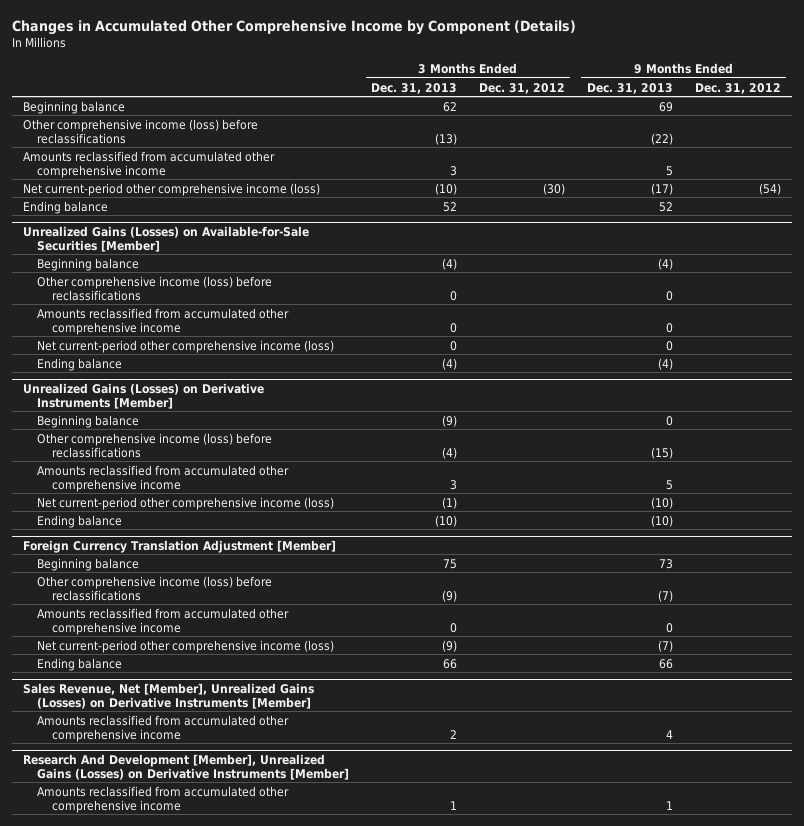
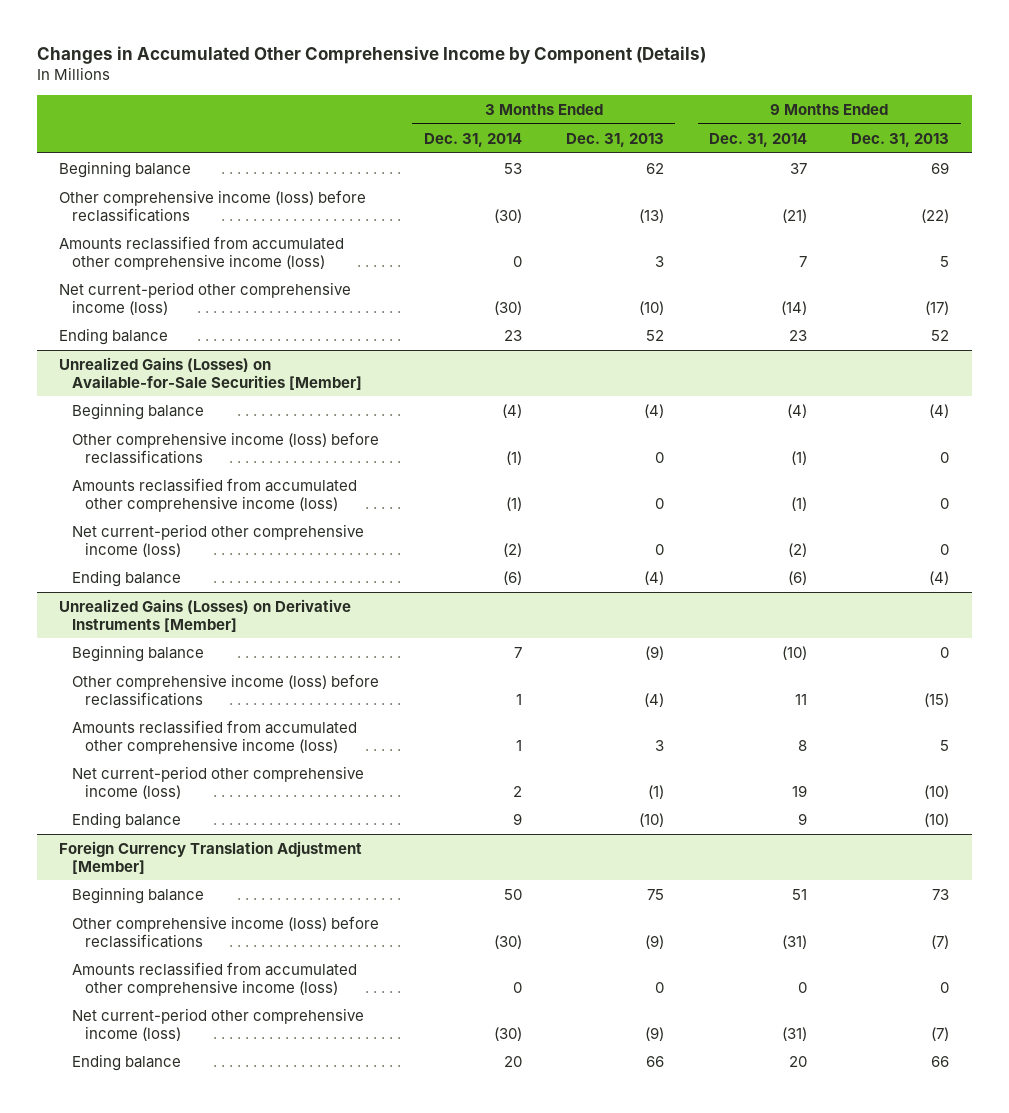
- | 3 Months Ended Dec. 31, 2013 | 3 Months Ended Dec. 31, 2012 | 9 Months Ended Dec. 31, 2013 | 9 Months Ended Dec. 31, 2012
+ | 3 Months Ended Dec. 31, 2014 | 3 Months Ended Dec. 31, 2013 | 9 Months Ended Dec. 31, 2014 | 9 Months Ended Dec. 31, 2013
- Amounts reclassified from accumulated other comprehensive income | 3 | | 5 |
+ Amounts reclassified from accumulated other comprehensive income (loss) | 0 | 3 | 7 | 5
@ Unrealized Gains (Losses) on Available-for-Sale Securities [Member]
- Amounts reclassified from accumulated other comprehensive income | 0 | | 0 |
+ Amounts reclassified from accumulated other comprehensive income (loss) | (1) | 0 | (1) | 0
@ Unrealized Gains (Losses) on Derivative Instruments [Member]
- Amounts reclassified from accumulated other comprehensive income | 3 | | 5 |
+ Amounts reclassified from accumulated other comprehensive income (loss) | 1 | 3 | 8 | 5
@ Foreign Currency Translation Adjustment [Member]
- Amounts reclassified from accumulated other comprehensive income | 0 | | 0 |
+ Amounts reclassified from accumulated other comprehensive income (loss) | 0 | 0 | 0 | 0
- Sales Revenue, Net [Member], Unrealized Gains (Losses) on Derivative Instruments [Member]
- Amounts reclassified from accumulated other comprehensive income | 2 | | 4 |
- Research And Development [Member], Unrealized Gains (Losses) on Derivative Instruments [Member]
- Amounts reclassified from accumulated other comprehensive income | 1 | | 1 |

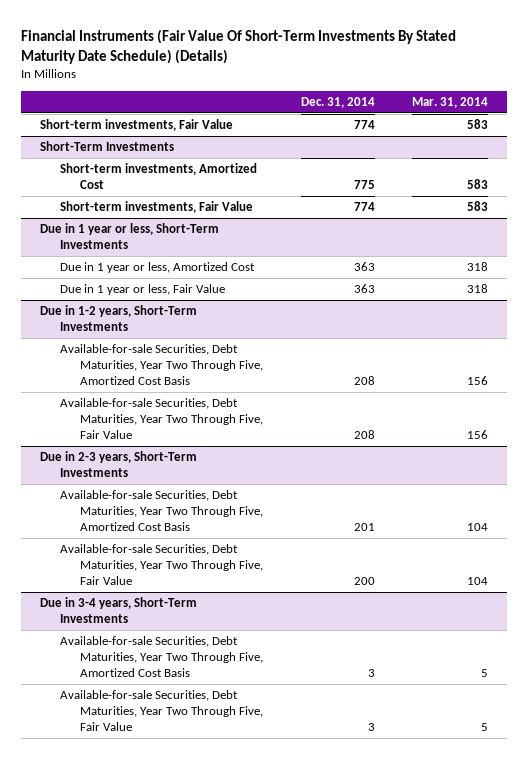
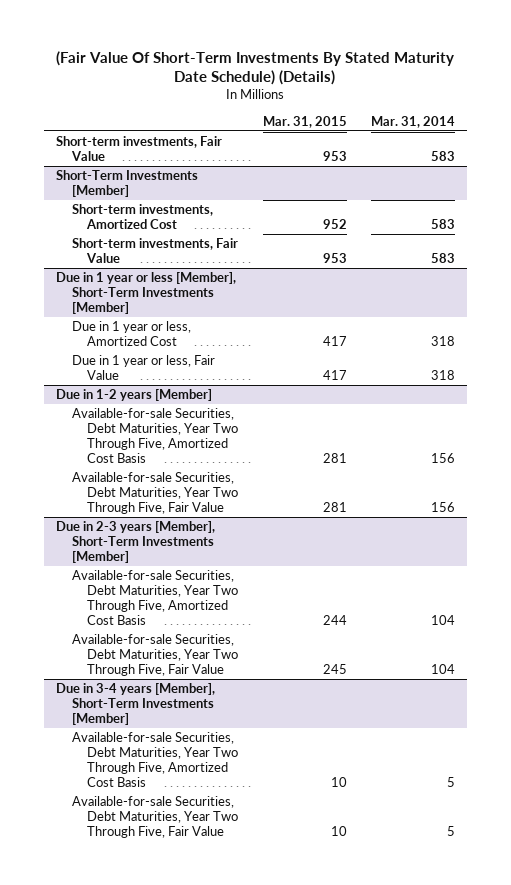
- Financial Instruments (Fair Value Of Short-Term Investments By Stated Maturity Date Schedule) (Details)
+ (Fair Value Of Short-Term Investments By Stated Maturity Date Schedule) (Details)
- | Dec. 31, 2014 | Mar. 31, 2014
+ | Mar. 31, 2015 | Mar. 31, 2014
- Short-Term Investments
+ Short-Term Investments [Member]
- Due in 1 year or less, Short-Term Investments
+ Due in 1 year or less [Member], Short-Term Investments [Member]
- Due in 1-2 years, Short-Term Investments
+ Due in 1-2 years [Member]
- Due in 2-3 years, Short-Term Investments
+ Due in 2-3 years [Member], Short-Term Investments [Member]
- Due in 3-4 years, Short-Term Investments
+ Due in 3-4 years [Member], Short-Term Investments [Member]

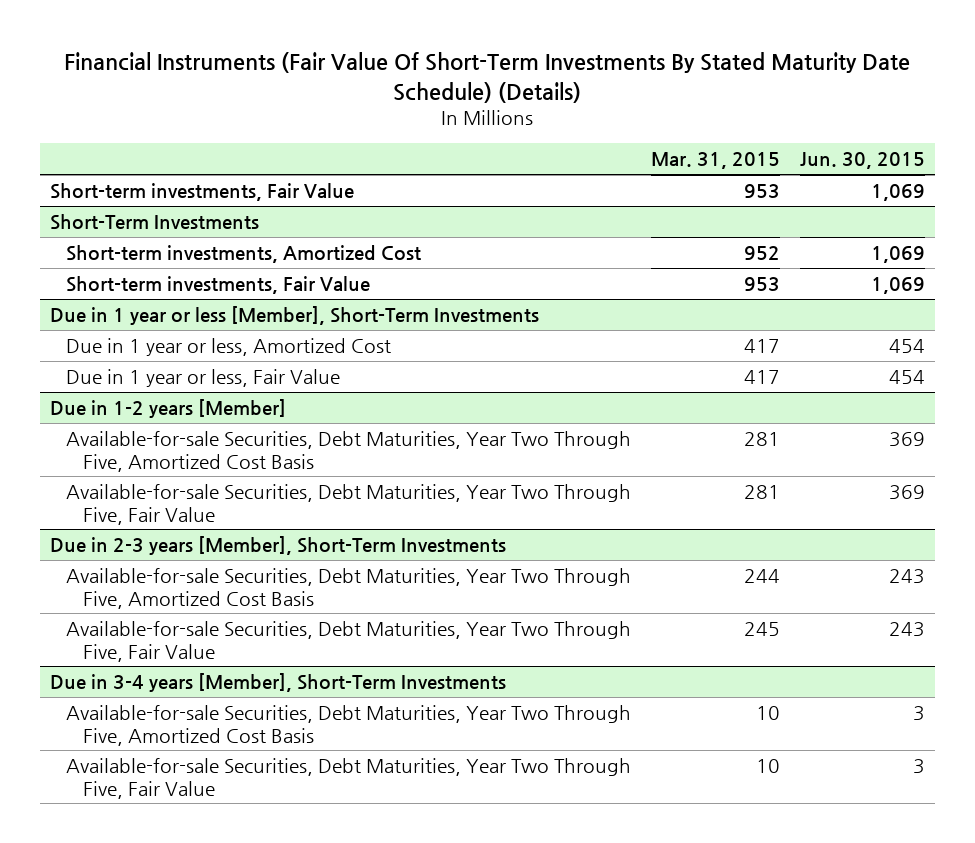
- (Fair Value Of Short-Term Investments By Stated Maturity Date Schedule) (Details)
+ Financial Instruments (Fair Value Of Short-Term Investments By Stated Maturity Date Schedule) (Details)
- | Mar. 31, 2015 | Mar. 31, 2014
+ | Mar. 31, 2015 | Jun. 30, 2015
- Short-Term Investments [Member]
+ Short-Term Investments
- Due in 1 year or less [Member], Short-Term Investments [Member]
+ Due in 1 year or less [Member], Short-Term Investments
- Due in 2-3 years [Member], Short-Term Investments [Member]
+ Due in 2-3 years [Member], Short-Term Investments
- Due in 3-4 years [Member], Short-Term Investments [Member]
+ Due in 3-4 years [Member], Short-Term Investments

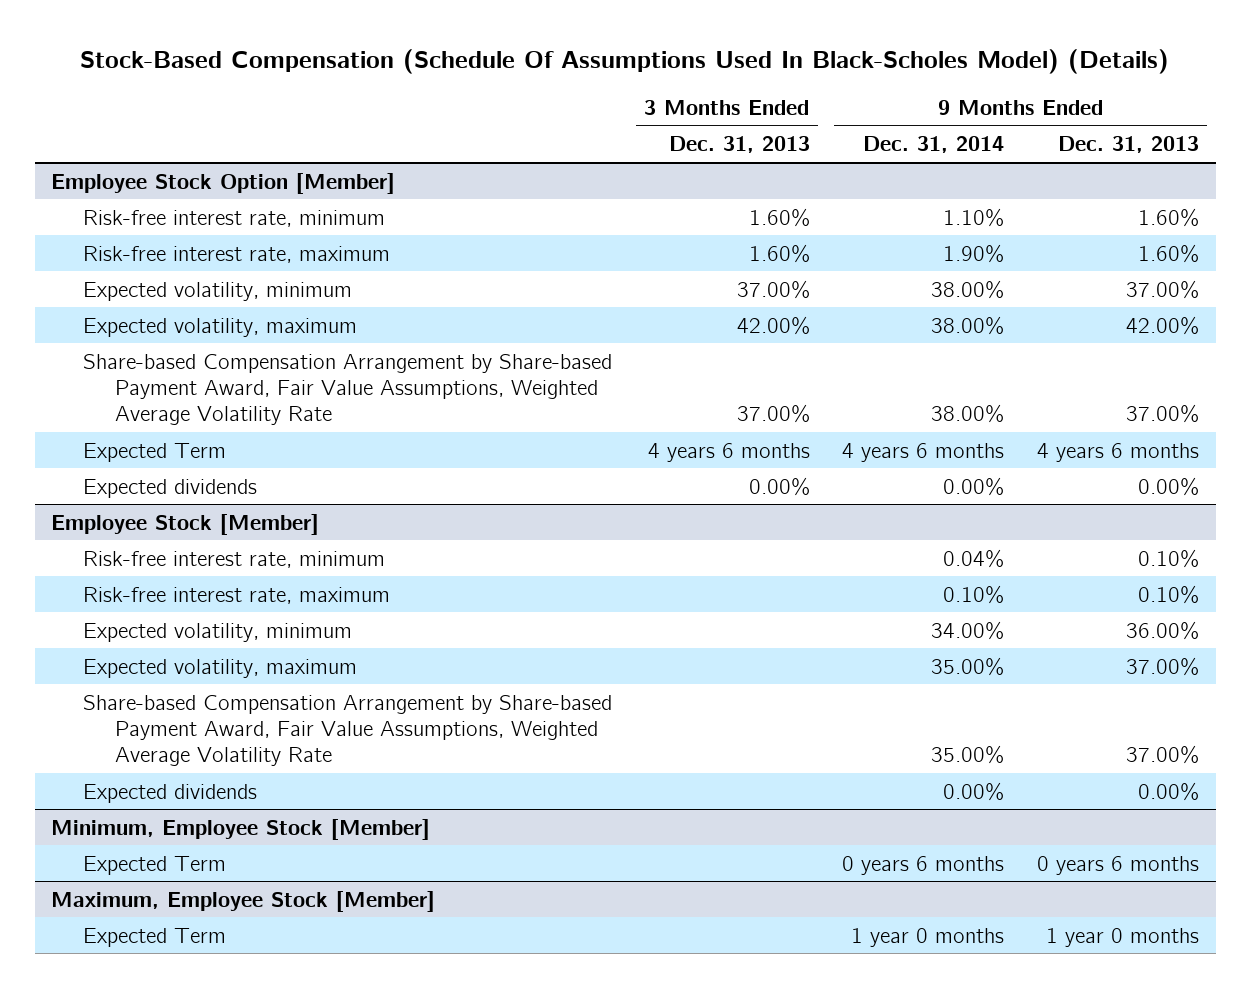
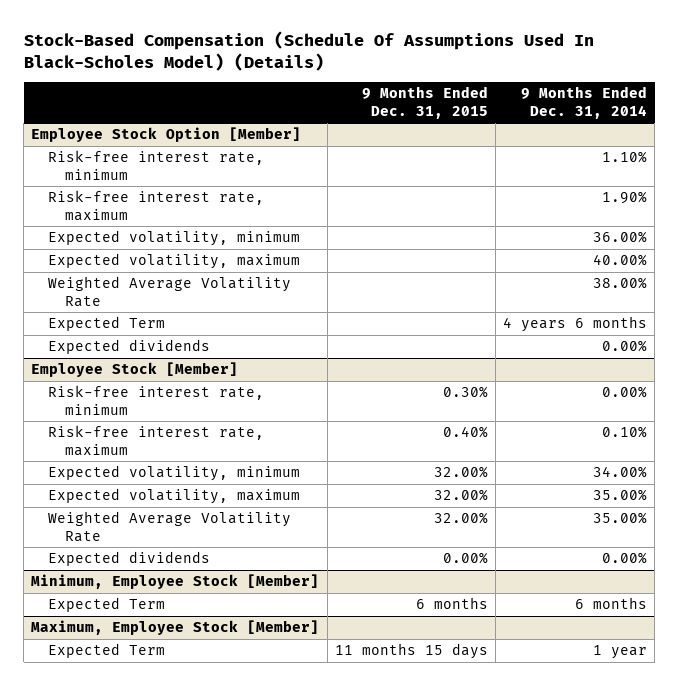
- | 3 Months Ended Dec. 31, 2013 | 9 Months Ended Dec. 31, 2014 | 9 Months Ended Dec. 31, 2013
+ | 9 Months Ended Dec. 31, 2015 | 9 Months Ended Dec. 31, 2014
@ Employee Stock Option [Member]
- Expected volatility, minimum | 37.00% | 38.00% | 37.00%
- Expected volatility, maximum | 42.00% | 38.00% | 42.00%
- Share-based Compensation Arrangement by Share-based Payment Award, Fair Value Assumptions, Weighted Average Volatility Rate | 37.00% | 38.00% | 37.00%
+ Expected volatility, minimum | | 36.00%
+ Expected volatility, maximum | | 40.00%
+ Weighted Average Volatility Rate | | 38.00%
@ Employee Stock [Member]
- Risk-free interest rate, minimum | | 0.04% | 0.10%
+ Risk-free interest rate, minimum | 0.30% | 0.00%
- Share-based Compensation Arrangement by Share-based Payment Award, Fair Value Assumptions, Weighted Average Volatility Rate | | 35.00% | 37.00%
+ Weighted Average Volatility Rate | 32.00% | 35.00%
@ Minimum, Employee Stock [Member]
- Expected Term | | 0 years 6 months | 0 years 6 months
+ Expected Term | 6 months | 6 months
@ Maximum, Employee Stock [Member]
- Expected Term | | 1 year 0 months | 1 year 0 months
+ Expected Term | 11 months 15 days | 1 year

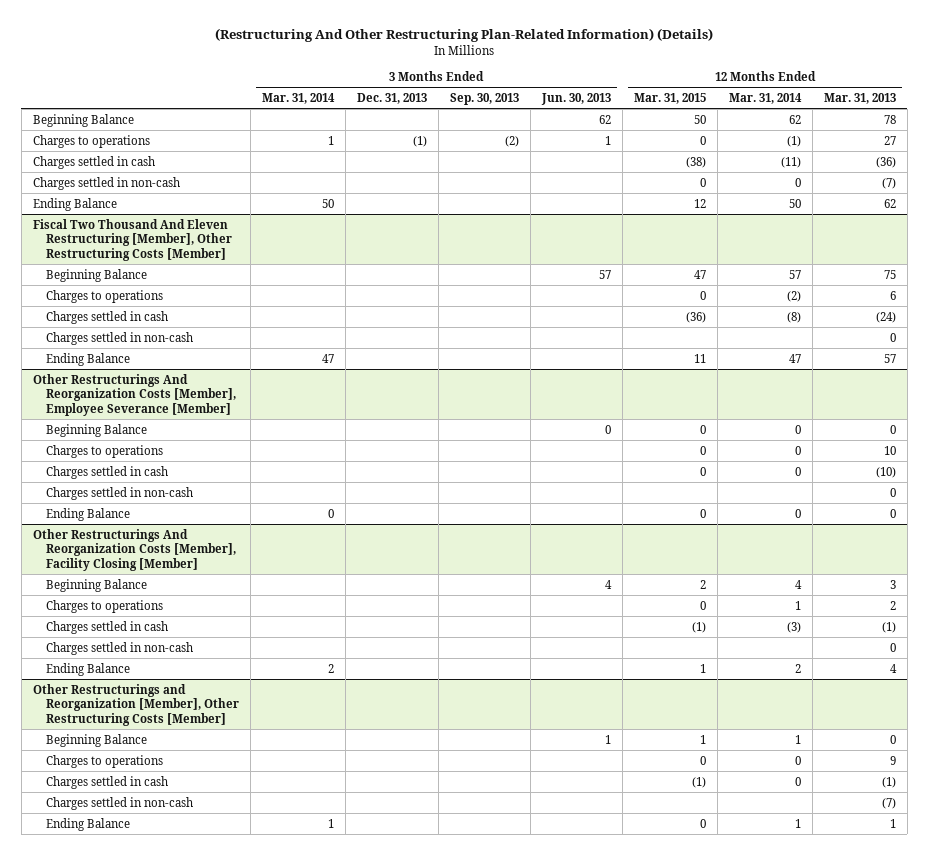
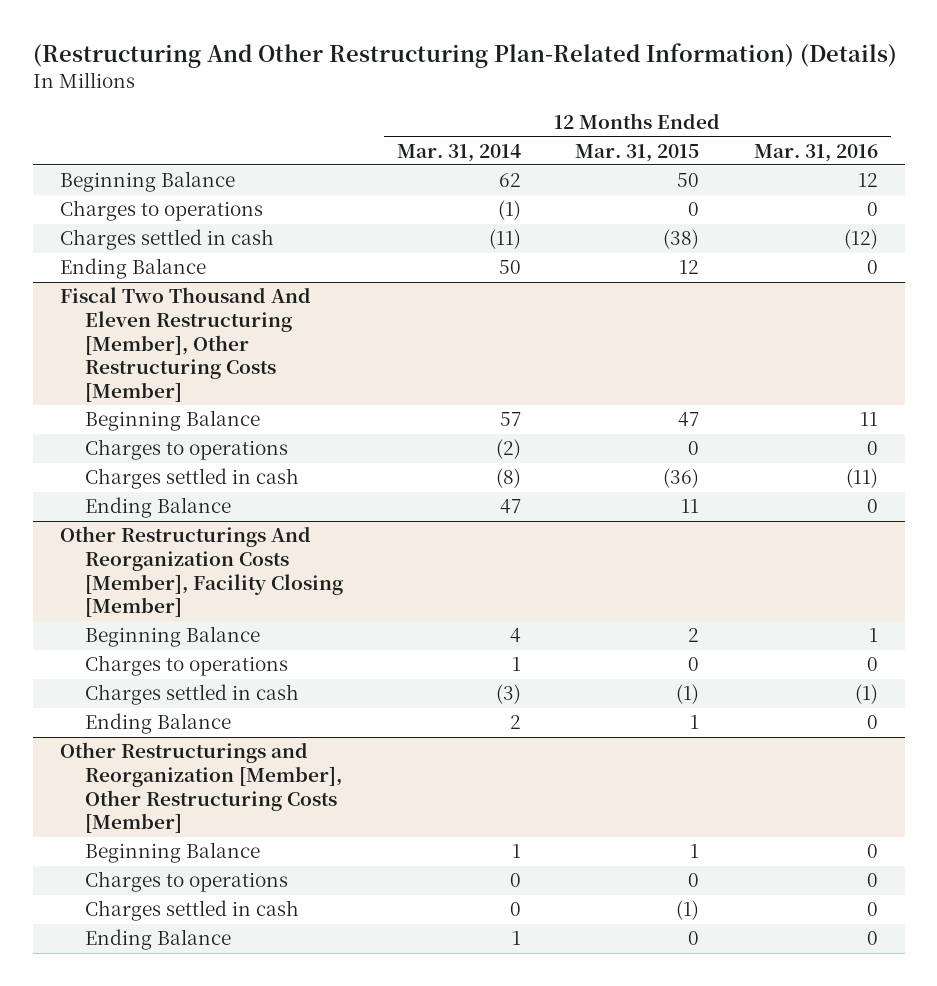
- | 3 Months Ended Mar. 31, 2014 | 3 Months Ended Dec. 31, 2013 | 3 Months Ended Sep. 30, 2013 | 3 Months Ended Jun. 30, 2013 | 12 Months Ended Mar. 31, 2015 | 12 Months Ended Mar. 31, 2014 | 12 Months Ended Mar. 31, 2013
+ | 12 Months Ended Mar. 31, 2014 | 12 Months Ended Mar. 31, 2015 | 12 Months Ended Mar. 31, 2016
- Charges settled in non-cash | | | | | 0 | 0 | (7)
@ Fiscal Two Thousand And Eleven Restructuring [Member], Other Restructuring Costs [Member]
- Charges settled in non-cash | | | | | | | 0
- Other Restructurings And Reorganization Costs [Member], Employee Severance [Member]
- Beginning Balance | | | | 0 | 0 | 0 | 0
- Charges to operations | | | | | 0 | 0 | 10
- Charges settled in cash | | | | | 0 | 0 | (10)
- Charges settled in non-cash | | | | | | | 0
- Ending Balance | 0 | | | | 0 | 0 | 0
@ Other Restructurings And Reorganization Costs [Member], Facility Closing [Member]
- Charges settled in non-cash | | | | | | | 0
@ Other Restructurings and Reorganization [Member], Other Restructuring Costs [Member]
- Charges settled in non-cash | | | | | | | (7)

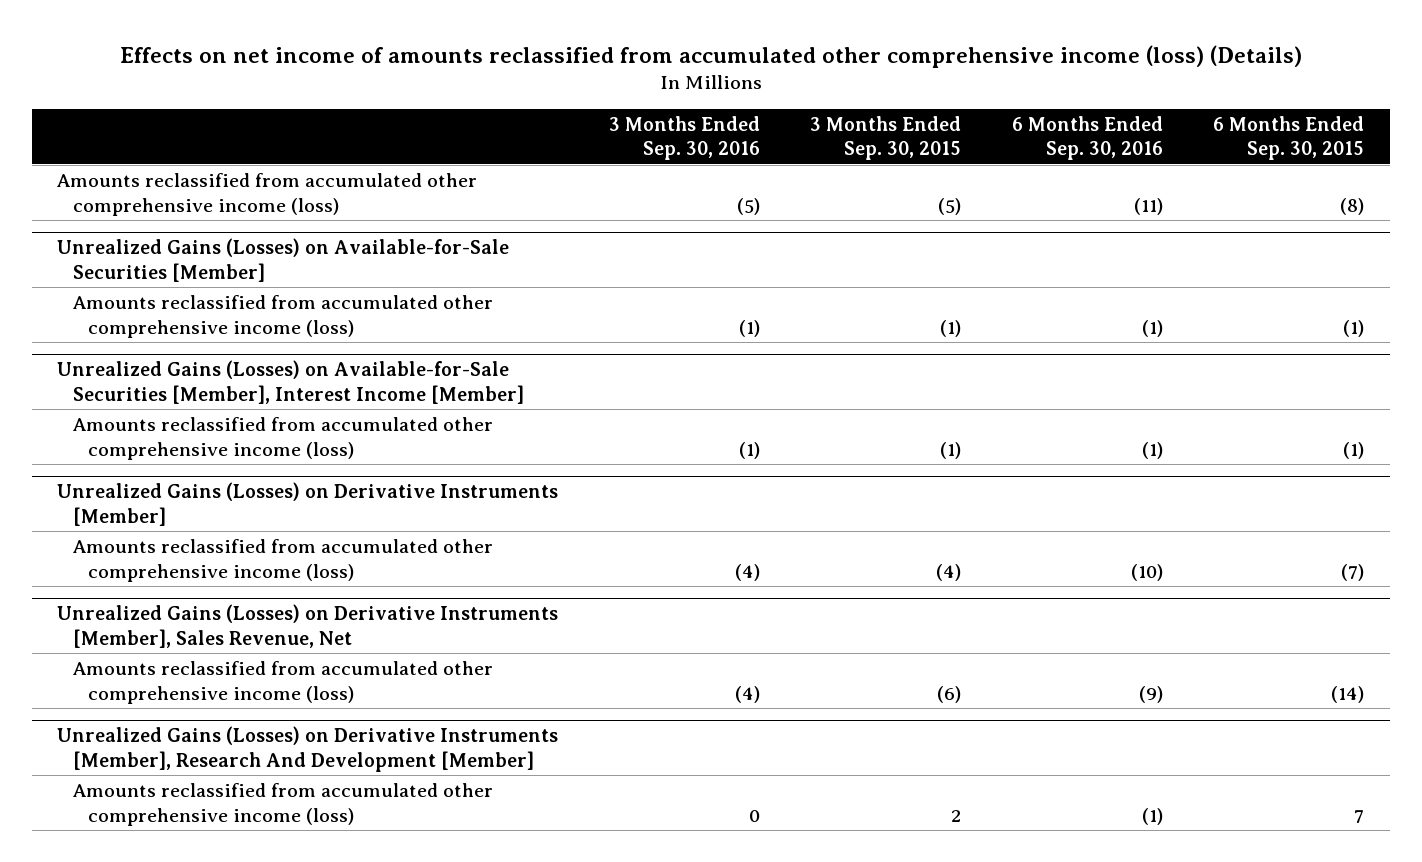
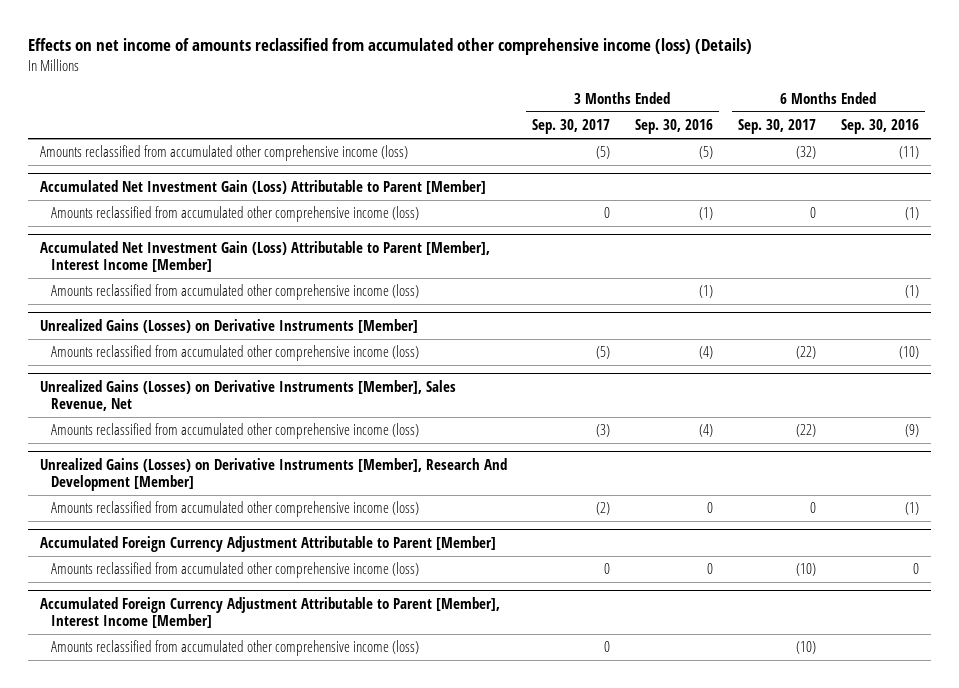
- | 3 Months Ended Sep. 30, 2016 | 3 Months Ended Sep. 30, 2015 | 6 Months Ended Sep. 30, 2016 | 6 Months Ended Sep. 30, 2015
+ | 3 Months Ended Sep. 30, 2017 | 3 Months Ended Sep. 30, 2016 | 6 Months Ended Sep. 30, 2017 | 6 Months Ended Sep. 30, 2016
- Unrealized Gains (Losses) on Available-for-Sale Securities [Member]
+ Accumulated Net Investment Gain (Loss) Attributable to Parent [Member]
- Unrealized Gains (Losses) on Available-for-Sale Securities [Member], Interest Income [Member]
+ Accumulated Net Investment Gain (Loss) Attributable to Parent [Member], Interest Income [Member]
+ Accumulated Foreign Currency Adjustment Attributable to Parent [Member]
+ Amounts reclassified from accumulated other comprehensive income (loss) | 0 | 0 | (10) | 0
+ Accumulated Foreign Currency Adjustment Attributable to Parent [Member], Interest Income [Member]
+ Amounts reclassified from accumulated other comprehensive income (loss) | 0 | | (10) |

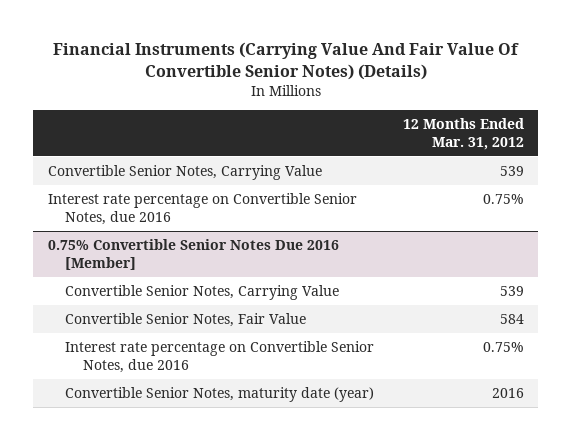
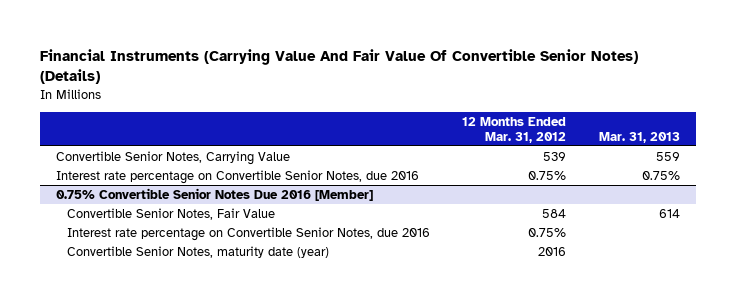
- | 12 Months Ended Mar. 31, 2012
+ | 12 Months Ended Mar. 31, 2012 | Mar. 31, 2013
@ 0.75% Convertible Senior Notes Due 2016 [Member]
- Convertible Senior Notes, Carrying Value | 539

